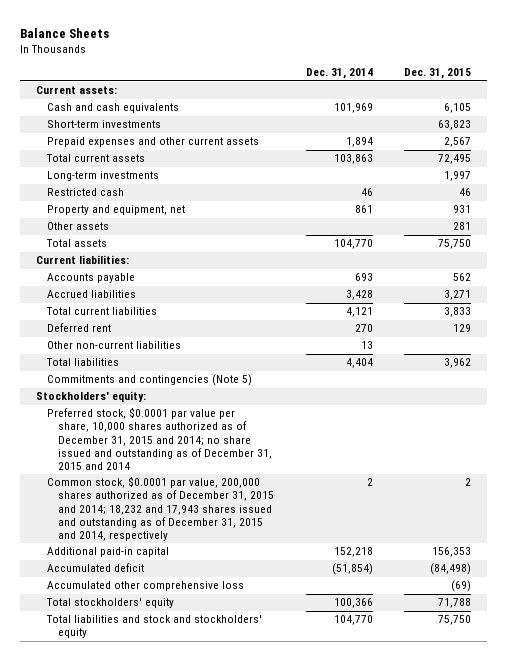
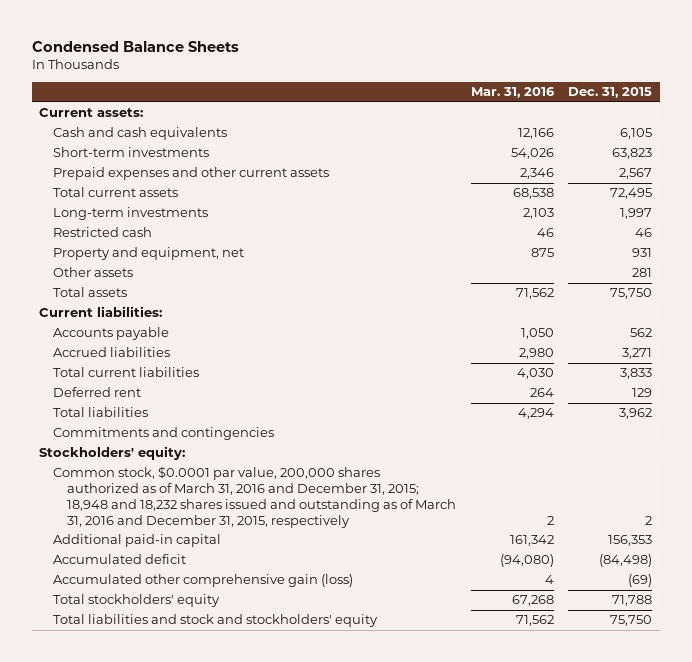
- Balance Sheets
+ Condensed Balance Sheets
- | Dec. 31, 2014 | Dec. 31, 2015
+ | Mar. 31, 2016 | Dec. 31, 2015
- Other non-current liabilities | 13 |
- Commitments and contingencies (Note 5)
+ Commitments and contingencies
- Preferred stock, $0.0001 par value per share, 10,000 shares authorized as of December 31, 2015 and 2014; no share issued and outstanding as of December 31, 2015 and 2014
- Common stock, $0.0001 par value, 200,000 shares authorized as of December 31, 2015 and 2014; 18,232 and 17,943 shares issued and outstanding as of December 31, 2015 and 2014, respectively | 2 | 2
+ Common stock, $0.0001 par value, 200,000 shares authorized as of March 31, 2016 and December 31, 2015; 18,948 and 18,232 shares issued and outstanding as of March 31, 2016 and December 31, 2015, respectively | 2 | 2
- Accumulated other comprehensive loss | | (69)
+ Accumulated other comprehensive gain (loss) | 4 | (69)

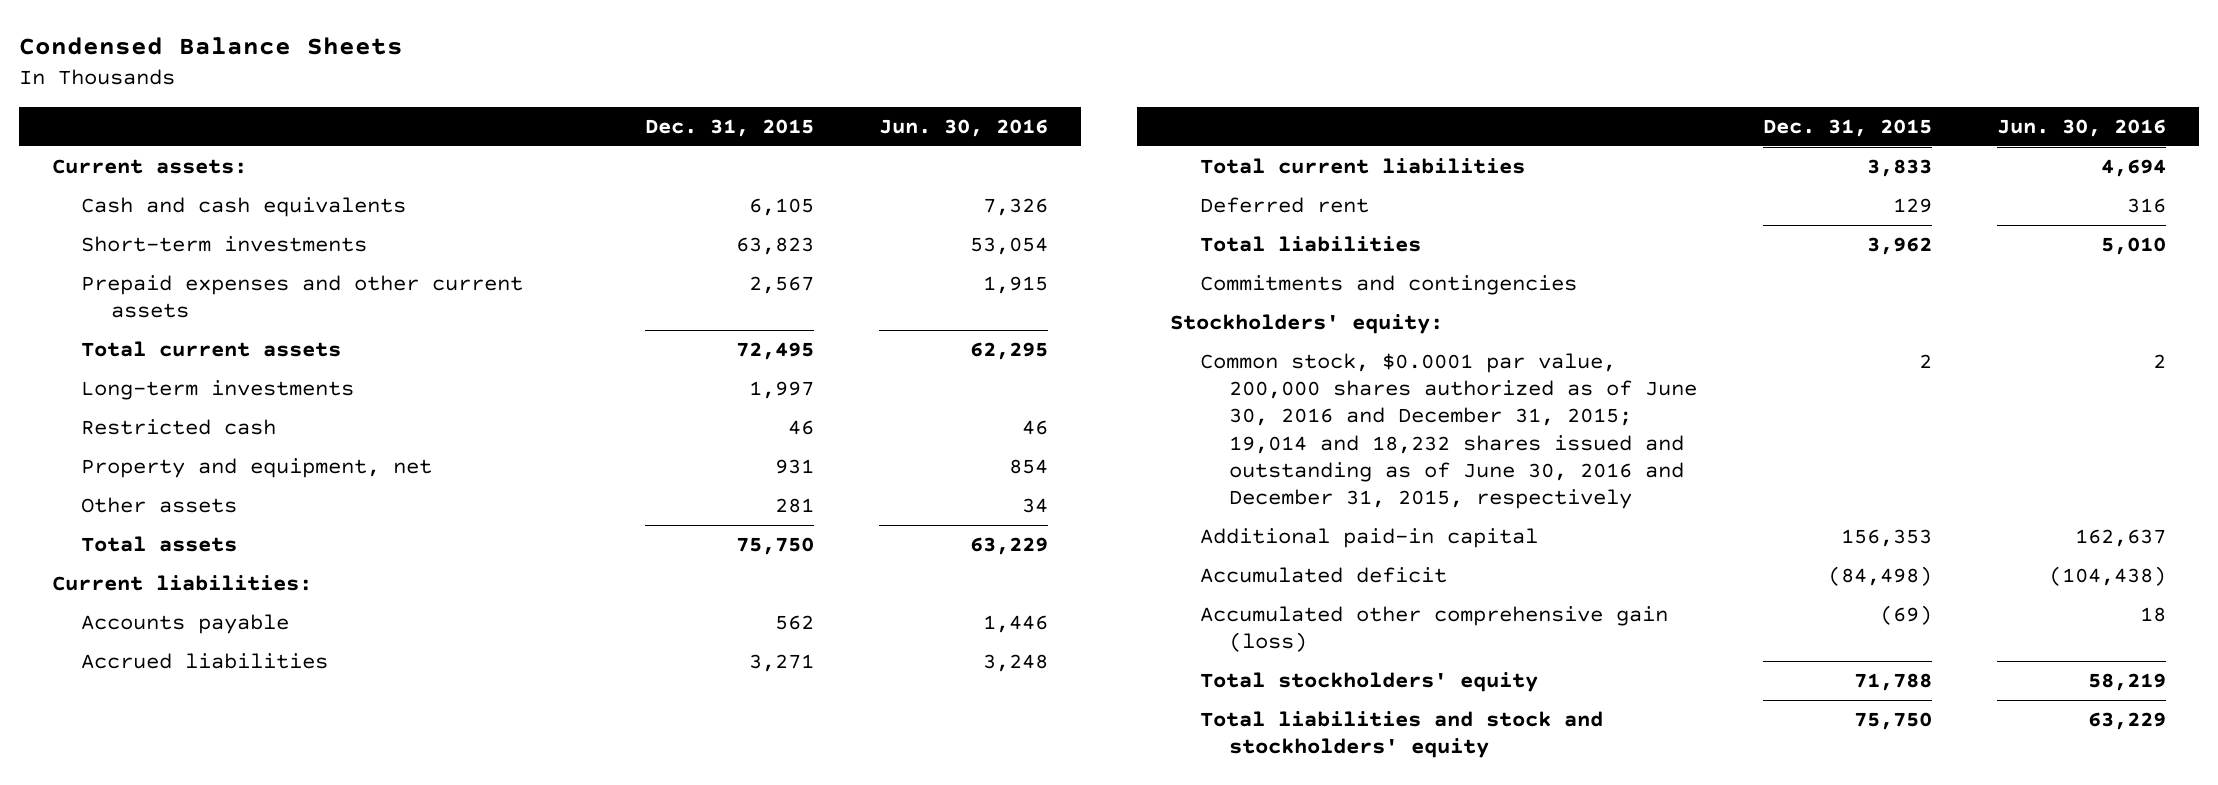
- | Mar. 31, 2016 | Dec. 31, 2015
+ | Dec. 31, 2015 | Jun. 30, 2016
- Common stock, $0.0001 par value, 200,000 shares authorized as of March 31, 2016 and December 31, 2015; 18,948 and 18,232 shares issued and outstanding as of March 31, 2016 and December 31, 2015, respectively | 2 | 2
+ Common stock, $0.0001 par value, 200,000 shares authorized as of June 30, 2016 and December 31, 2015; 19,014 and 18,232 shares issued and outstanding as of June 30, 2016 and December 31, 2015, respectively | 2 | 2

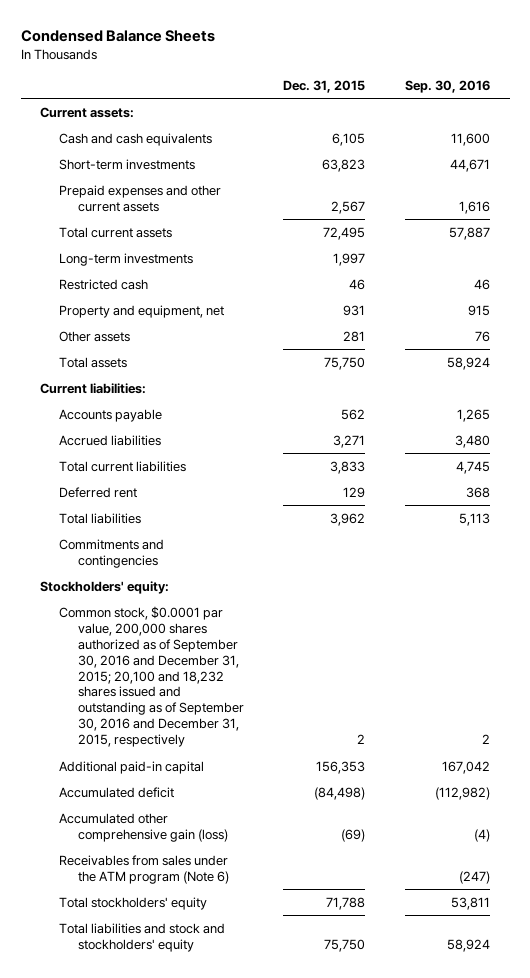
- | Dec. 31, 2015 | Jun. 30, 2016
+ | Dec. 31, 2015 | Sep. 30, 2016
- Common stock, $0.0001 par value, 200,000 shares authorized as of June 30, 2016 and December 31, 2015; 19,014 and 18,232 shares issued and outstanding as of June 30, 2016 and December 31, 2015, respectively | 2 | 2
+ Common stock, $0.0001 par value, 200,000 shares authorized as of September 30, 2016 and December 31, 2015; 20,100 and 18,232 shares issued and outstanding as of September 30, 2016 and December 31, 2015, respectively | 2 | 2
+ Receivables from sales under the ATM program (Note 6) | | (247)

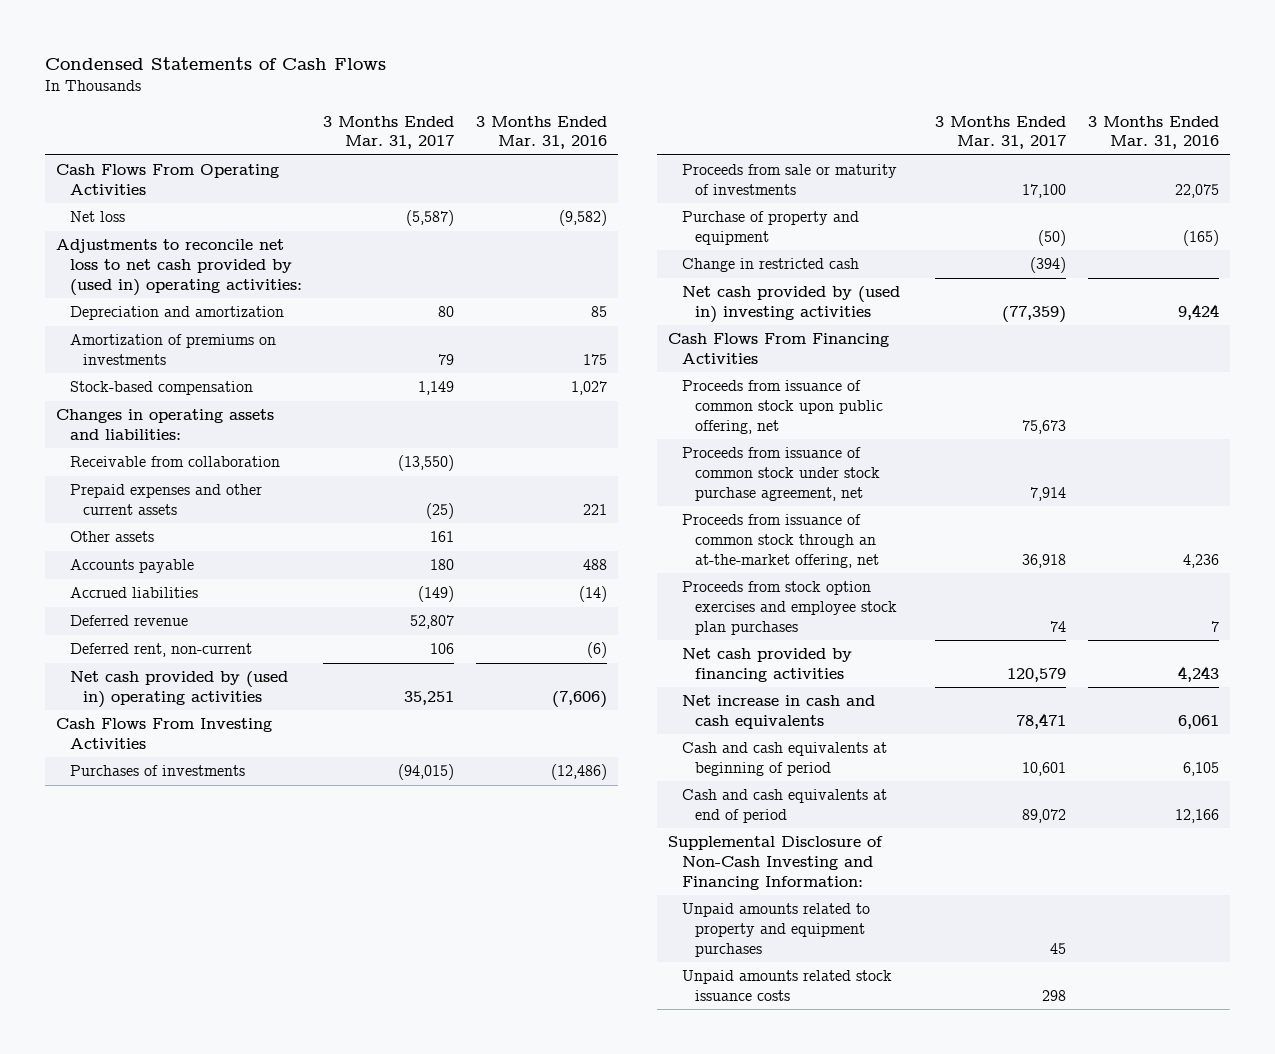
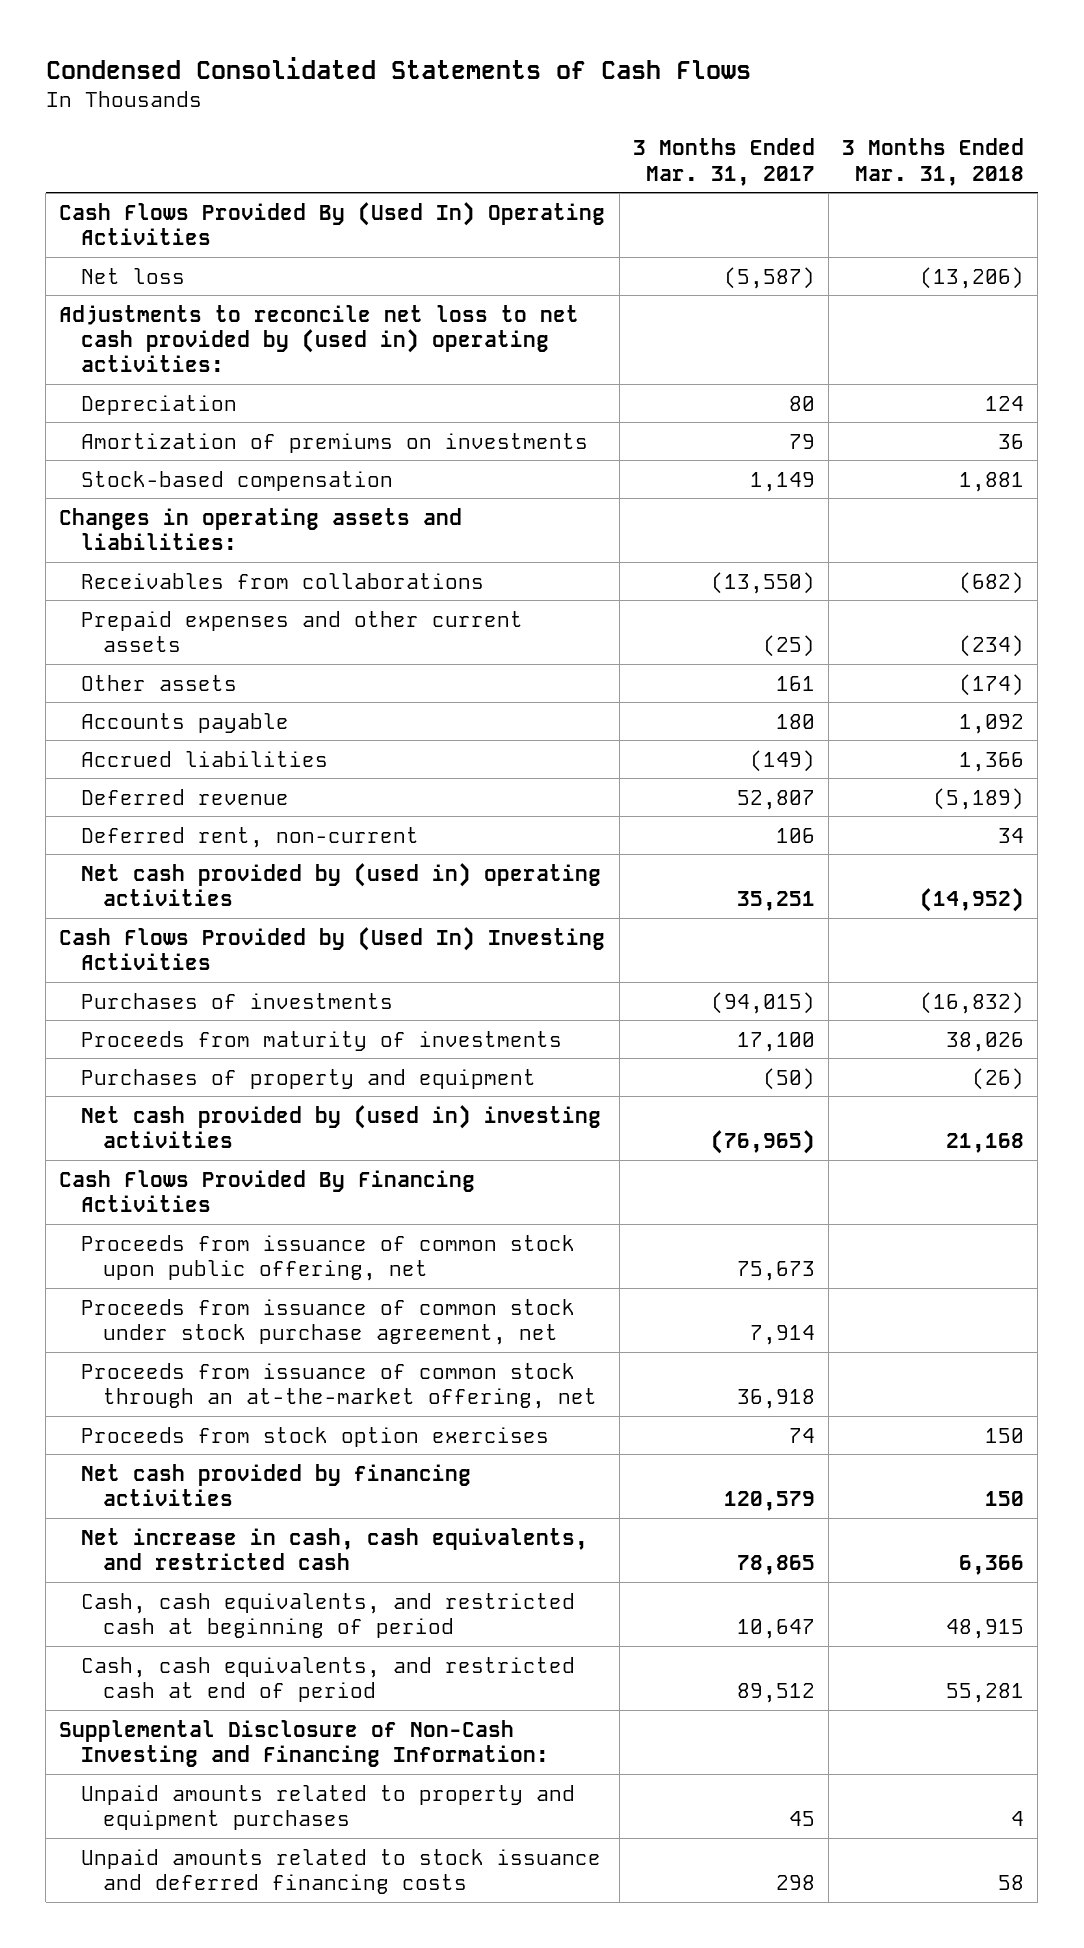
- Condensed Statements of Cash Flows
+ Condensed Consolidated Statements of Cash Flows
- | 3 Months Ended Mar. 31, 2017 | 3 Months Ended Mar. 31, 2016
+ | 3 Months Ended Mar. 31, 2017 | 3 Months Ended Mar. 31, 2018
- Cash Flows From Operating Activities
+ Cash Flows Provided By (Used In) Operating Activities
- Depreciation and amortization | 80 | 85
+ Depreciation | 80 | 124
- Receivable from collaboration | (13,550) |
+ Receivables from collaborations | (13,550) | (682)
- Cash Flows From Investing Activities
+ Cash Flows Provided by (Used In) Investing Activities
- Proceeds from sale or maturity of investments | 17,100 | 22,075
- Purchase of property and equipment | (50) | (165)
- Change in restricted cash | (394) |
- Net cash provided by (used in) investing activities | (77,359) | 9,424
- Cash Flows From Financing Activities
+ Proceeds from maturity of investments | 17,100 | 38,026
+ Purchases of property and equipment | (50) | (26)
+ Net cash provided by (used in) investing activities | (76,965) | 21,168
+ Cash Flows Provided By Financing Activities
- Proceeds from stock option exercises and employee stock plan purchases | 74 | 7
+ Proceeds from stock option exercises | 74 | 150
- Net increase in cash and cash equivalents | 78,471 | 6,061
- Cash and cash equivalents at beginning of period | 10,601 | 6,105
- Cash and cash equivalents at end of period | 89,072 | 12,166
+ Net increase in cash, cash equivalents, and restricted cash | 78,865 | 6,366
+ Cash, cash equivalents, and restricted cash at beginning of period | 10,647 | 48,915
+ Cash, cash equivalents, and restricted cash at end of period | 89,512 | 55,281
- Unpaid amounts related stock issuance costs | 298 |
+ Unpaid amounts related to stock issuance and deferred financing costs | 298 | 58

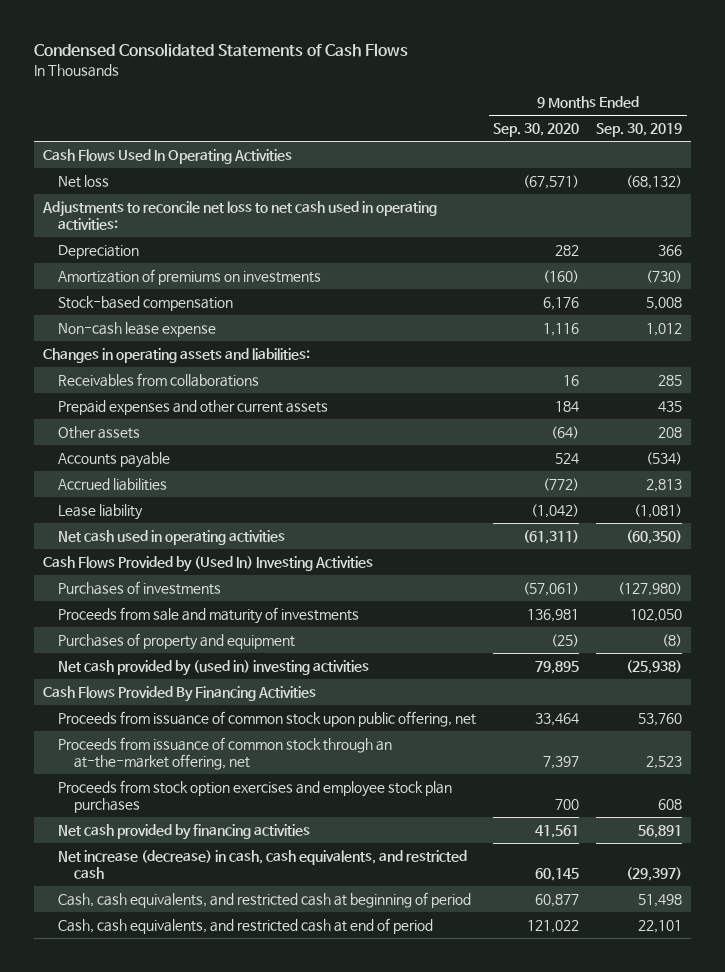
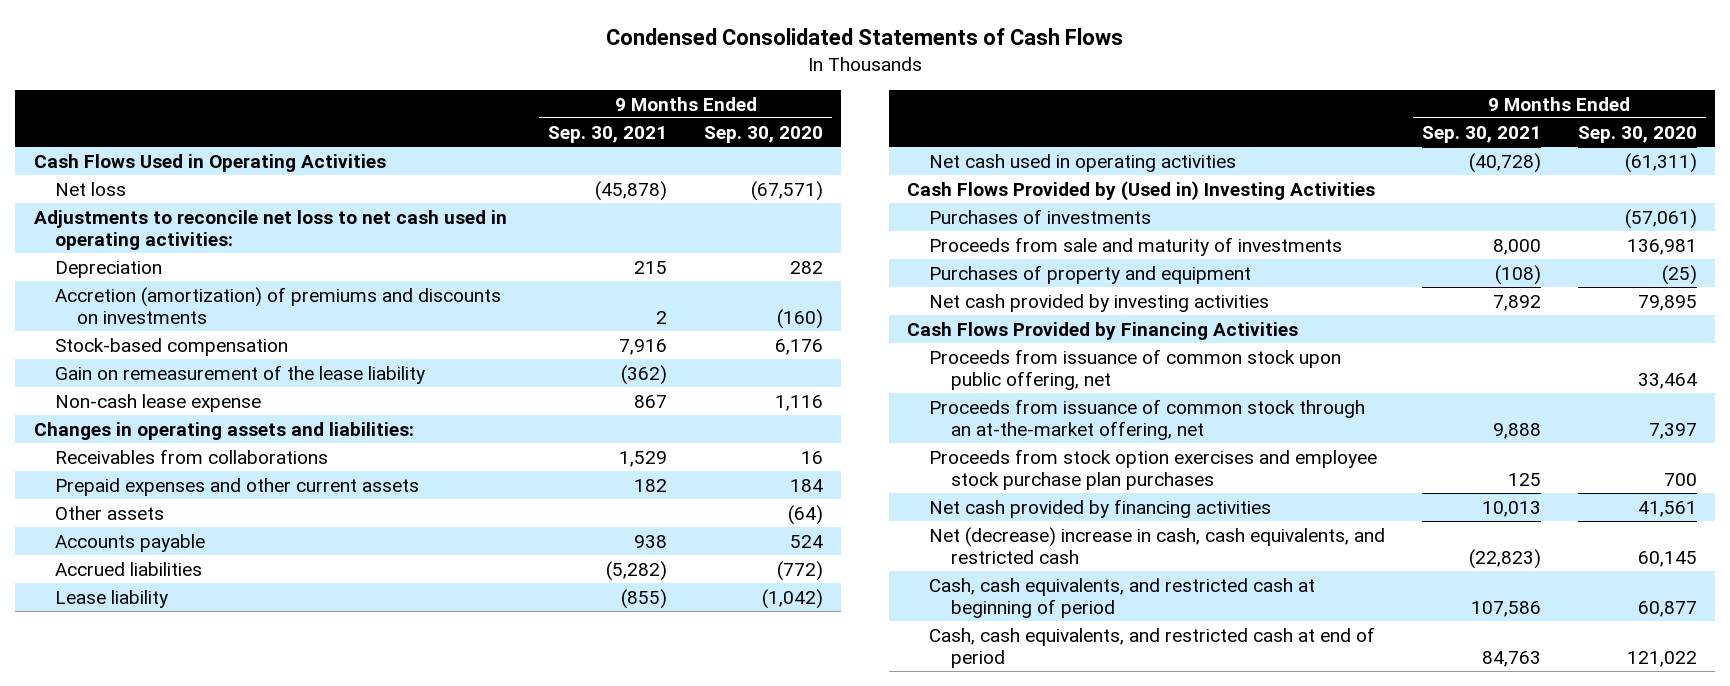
- | 9 Months Ended Sep. 30, 2020 | 9 Months Ended Sep. 30, 2019
+ | 9 Months Ended Sep. 30, 2021 | 9 Months Ended Sep. 30, 2020
- Cash Flows Used In Operating Activities
+ Cash Flows Used in Operating Activities
- Amortization of premiums on investments | (160) | (730)
+ Accretion (amortization) of premiums and discounts on investments | 2 | (160)
+ Gain on remeasurement of the lease liability | (362) |
- Cash Flows Provided by (Used In) Investing Activities
+ Cash Flows Provided by (Used in) Investing Activities
- Net cash provided by (used in) investing activities | 79,895 | (25,938)
- Cash Flows Provided By Financing Activities
+ Net cash provided by investing activities | 7,892 | 79,895
+ Cash Flows Provided by Financing Activities
- Proceeds from stock option exercises and employee stock plan purchases | 700 | 608
+ Proceeds from stock option exercises and employee stock purchase plan purchases | 125 | 700
- Net increase (decrease) in cash, cash equivalents, and restricted cash | 60,145 | (29,397)
+ Net (decrease) increase in cash, cash equivalents, and restricted cash | (22,823) | 60,145

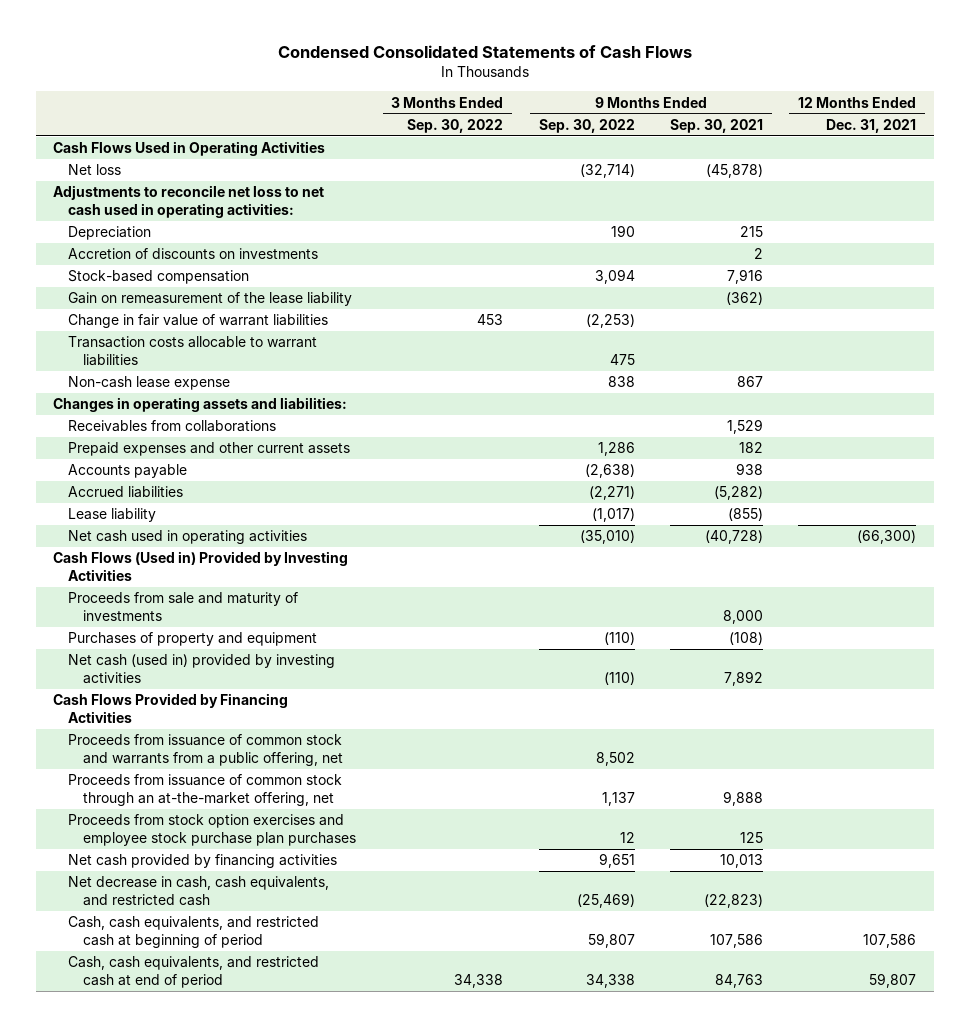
- | 9 Months Ended Sep. 30, 2021 | 9 Months Ended Sep. 30, 2020
+ | 3 Months Ended Sep. 30, 2022 | 9 Months Ended Sep. 30, 2022 | 9 Months Ended Sep. 30, 2021 | 12 Months Ended Dec. 31, 2021
- Accretion (amortization) of premiums and discounts on investments | 2 | (160)
+ Accretion of discounts on investments | | | 2 |
+ Change in fair value of warrant liabilities | 453 | (2,253) | |
+ Transaction costs allocable to warrant liabilities | | 475 | |
- Other assets | | (64)
- Cash Flows Provided by (Used in) Investing Activities
- Purchases of investments | | (57,061)
+ Cash Flows (Used in) Provided by Investing Activities
- Net cash provided by investing activities | 7,892 | 79,895
+ Net cash (used in) provided by investing activities | | (110) | 7,892 |
- Proceeds from issuance of common stock upon public offering, net | | 33,464
+ Proceeds from issuance of common stock and warrants from a public offering, net | | 8,502 | |
- Net (decrease) increase in cash, cash equivalents, and restricted cash | (22,823) | 60,145
+ Net decrease in cash, cash equivalents, and restricted cash | | (25,469) | (22,823) |

